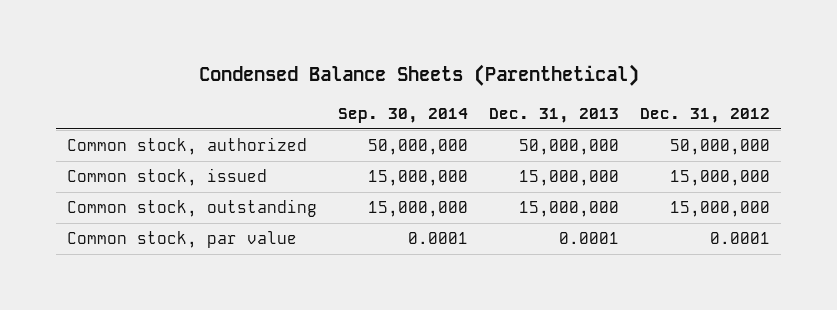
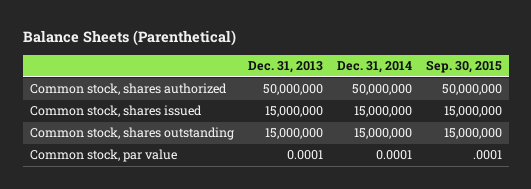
- Condensed Balance Sheets (Parenthetical)
+ Balance Sheets (Parenthetical)
- | Sep. 30, 2014 | Dec. 31, 2013 | Dec. 31, 2012
+ | Dec. 31, 2013 | Dec. 31, 2014 | Sep. 30, 2015
- Common stock, authorized | 50,000,000 | 50,000,000 | 50,000,000
- Common stock, issued | 15,000,000 | 15,000,000 | 15,000,000
- Common stock, outstanding | 15,000,000 | 15,000,000 | 15,000,000
+ Common stock, shares authorized | 50,000,000 | 50,000,000 | 50,000,000
+ Common stock, shares issued | 15,000,000 | 15,000,000 | 15,000,000
+ Common stock, shares outstanding | 15,000,000 | 15,000,000 | 15,000,000

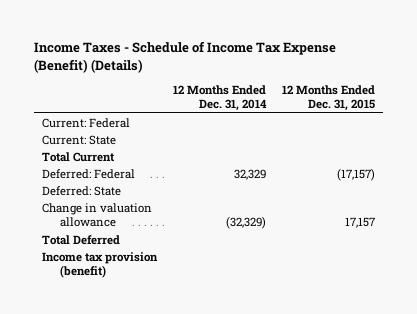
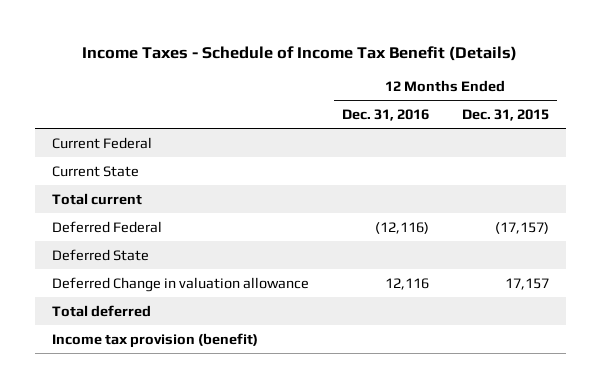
- Income Taxes - Schedule of Income Tax Expense (Benefit) (Details)
+ Income Taxes - Schedule of Income Tax Benefit (Details)
- | 12 Months Ended Dec. 31, 2014 | 12 Months Ended Dec. 31, 2015
+ | 12 Months Ended Dec. 31, 2016 | 12 Months Ended Dec. 31, 2015
- Current: Federal
- Current: State
- Total Current
- Deferred: Federal | 32,329 | (17,157)
- Deferred: State
- Change in valuation allowance | (32,329) | 17,157
- Total Deferred
+ Current Federal
+ Current State
+ Total current
+ Deferred Federal | (12,116) | (17,157)
+ Deferred State
+ Deferred Change in valuation allowance | 12,116 | 17,157
+ Total deferred

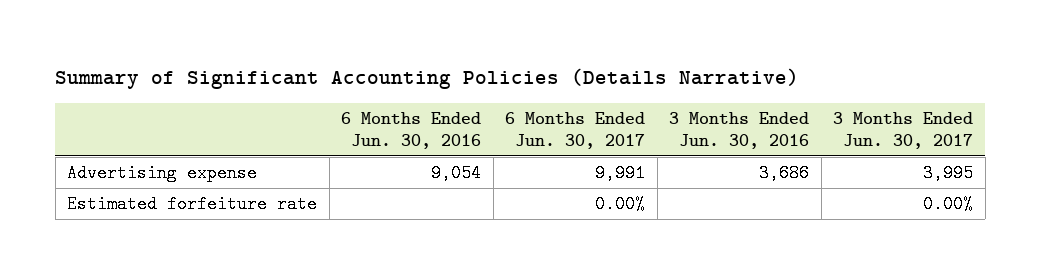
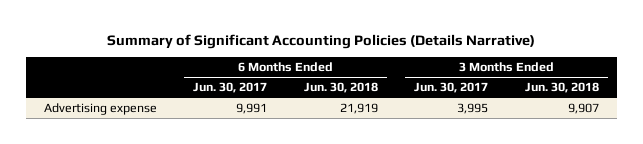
- | 6 Months Ended Jun. 30, 2016 | 6 Months Ended Jun. 30, 2017 | 3 Months Ended Jun. 30, 2016 | 3 Months Ended Jun. 30, 2017
+ | 6 Months Ended Jun. 30, 2017 | 6 Months Ended Jun. 30, 2018 | 3 Months Ended Jun. 30, 2017 | 3 Months Ended Jun. 30, 2018
- Estimated forfeiture rate | | 0.00% | | 0.00%

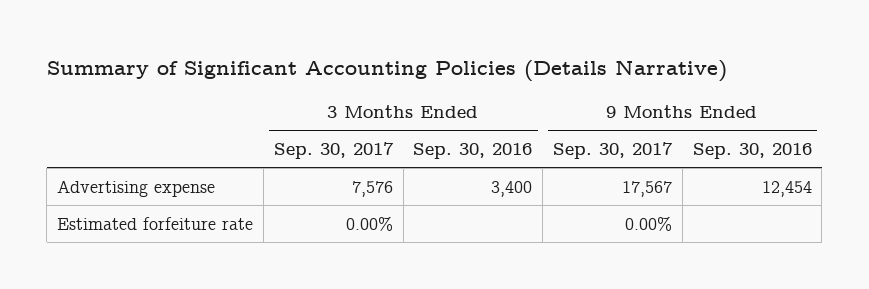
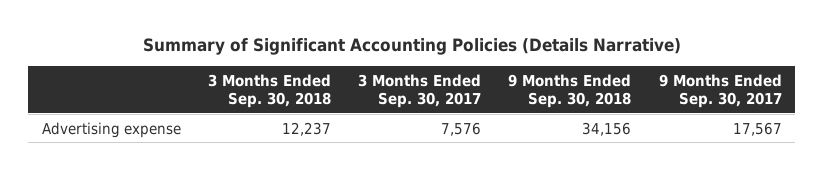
- | 3 Months Ended Sep. 30, 2017 | 3 Months Ended Sep. 30, 2016 | 9 Months Ended Sep. 30, 2017 | 9 Months Ended Sep. 30, 2016
+ | 3 Months Ended Sep. 30, 2018 | 3 Months Ended Sep. 30, 2017 | 9 Months Ended Sep. 30, 2018 | 9 Months Ended Sep. 30, 2017
- Estimated forfeiture rate | 0.00% | | 0.00% |

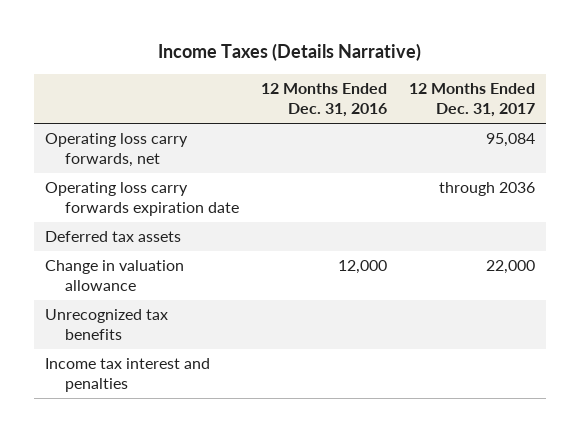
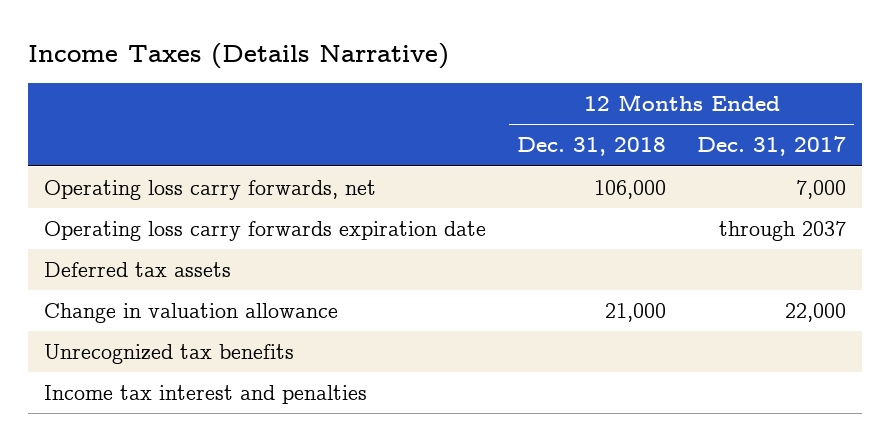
- | 12 Months Ended Dec. 31, 2016 | 12 Months Ended Dec. 31, 2017
+ | 12 Months Ended Dec. 31, 2018 | 12 Months Ended Dec. 31, 2017
- Operating loss carry forwards, net | | 95,084
- Operating loss carry forwards expiration date | | through 2036
+ Operating loss carry forwards, net | 106,000 | 7,000
+ Operating loss carry forwards expiration date | | through 2037

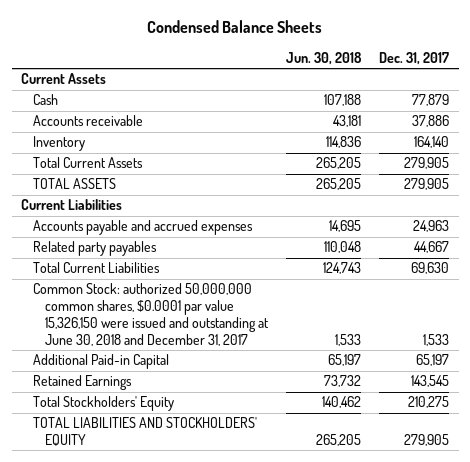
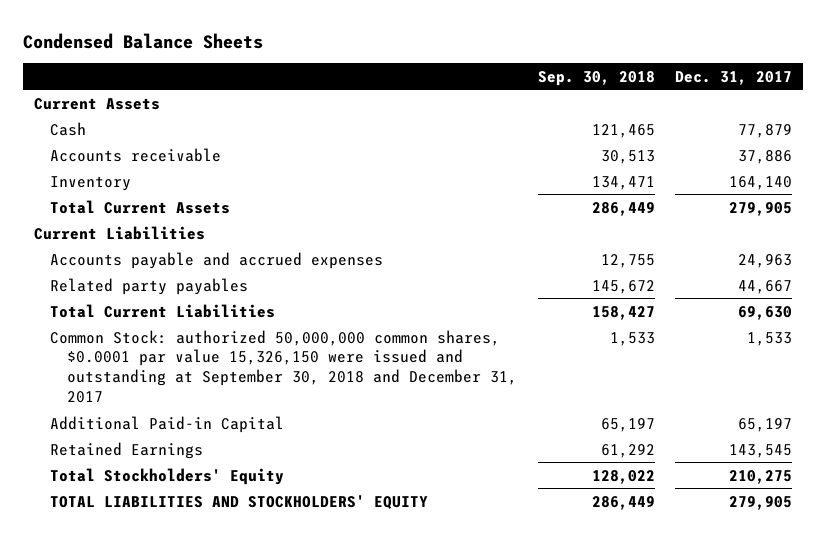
- | Jun. 30, 2018 | Dec. 31, 2017
+ | Sep. 30, 2018 | Dec. 31, 2017
- TOTAL ASSETS | 265,205 | 279,905
- Common Stock: authorized 50,000,000 common shares, $0.0001 par value 15,326,150 were issued and outstanding at June 30, 2018 and December 31, 2017 | 1,533 | 1,533
+ Common Stock: authorized 50,000,000 common shares, $0.0001 par value 15,326,150 were issued and outstanding at September 30, 2018 and December 31, 2017 | 1,533 | 1,533

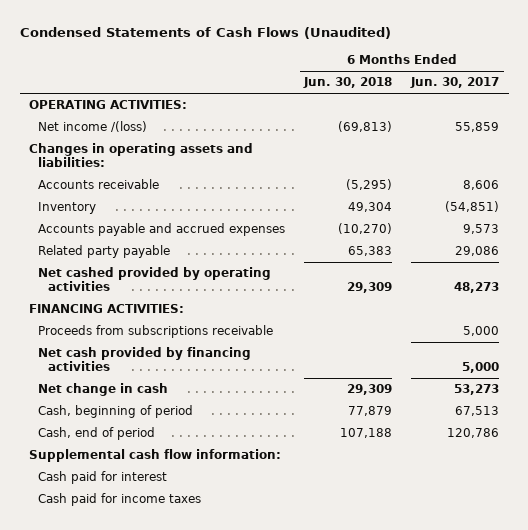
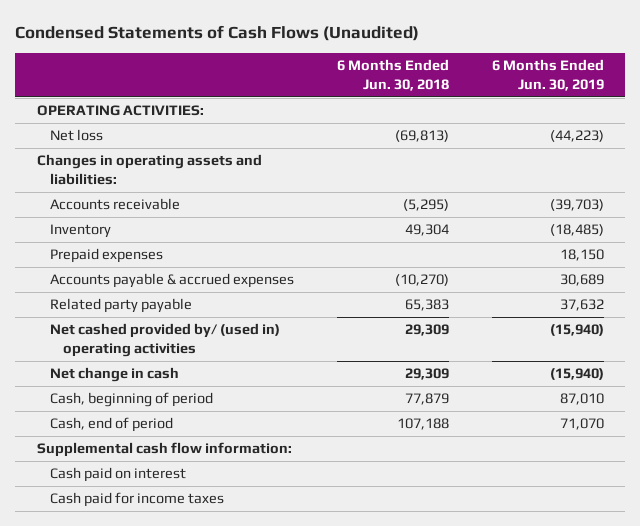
- | 6 Months Ended Jun. 30, 2018 | 6 Months Ended Jun. 30, 2017
+ | 6 Months Ended Jun. 30, 2018 | 6 Months Ended Jun. 30, 2019
- Net income /(loss) | (69,813) | 55,859
+ Net loss | (69,813) | (44,223)
- Accounts payable and accrued expenses | (10,270) | 9,573
+ Prepaid expenses | | 18,150
+ Accounts payable & accrued expenses | (10,270) | 30,689
- Net cashed provided by operating activities | 29,309 | 48,273
- FINANCING ACTIVITIES:
- Proceeds from subscriptions receivable | | 5,000
- Net cash provided by financing activities | | 5,000
+ Net cashed provided by/ (used in) operating activities | 29,309 | (15,940)
- Cash paid for interest
+ Cash paid on interest

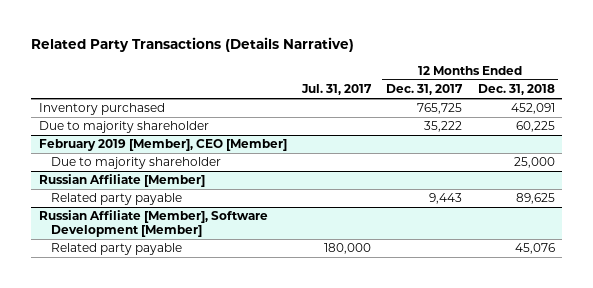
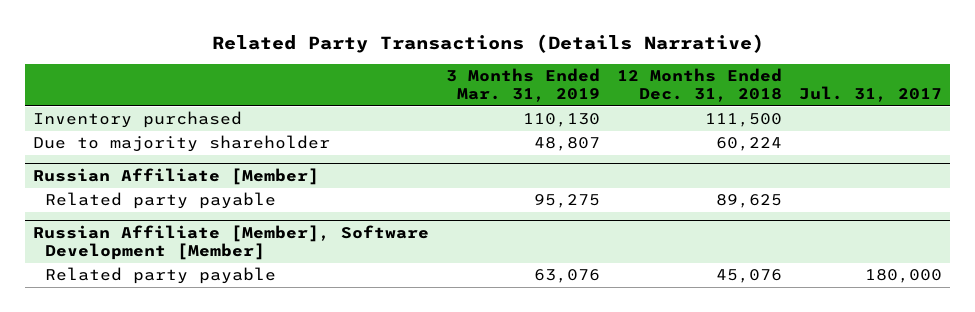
- | Jul. 31, 2017 | 12 Months Ended Dec. 31, 2017 | 12 Months Ended Dec. 31, 2018
+ | 3 Months Ended Mar. 31, 2019 | 12 Months Ended Dec. 31, 2018 | Jul. 31, 2017
- Inventory purchased | | 765,725 | 452,091
- Due to majority shareholder | | 35,222 | 60,225
- February 2019 [Member], CEO [Member]
- Due to majority shareholder | | | 25,000
+ Inventory purchased | 110,130 | 111,500 |
+ Due to majority shareholder | 48,807 | 60,224 |

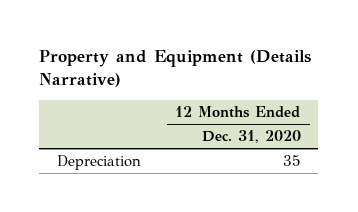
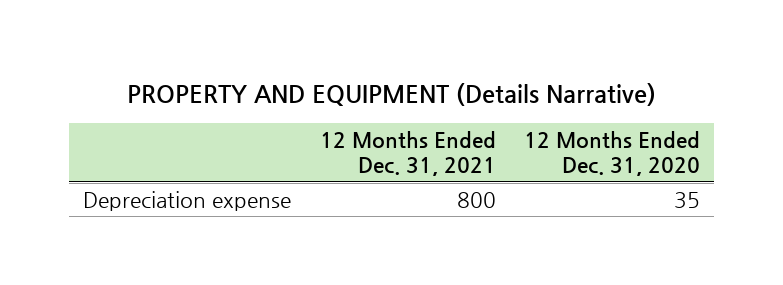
- Property and Equipment (Details Narrative)
+ PROPERTY AND EQUIPMENT (Details Narrative)
- | 12 Months Ended Dec. 31, 2020
+ | 12 Months Ended Dec. 31, 2021 | 12 Months Ended Dec. 31, 2020
- Depreciation | 35
+ Depreciation expense | 800 | 35

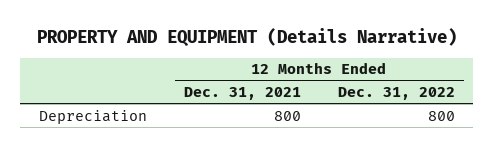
- | 12 Months Ended Dec. 31, 2021 | 12 Months Ended Dec. 31, 2020
+ | 12 Months Ended Dec. 31, 2021 | 12 Months Ended Dec. 31, 2022
- Depreciation expense | 800 | 35
+ Depreciation | 800 | 800

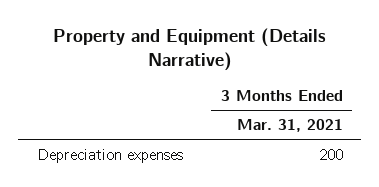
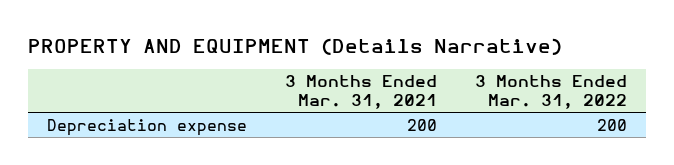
- Property and Equipment (Details Narrative)
+ PROPERTY AND EQUIPMENT (Details Narrative)
- | 3 Months Ended Mar. 31, 2021
+ | 3 Months Ended Mar. 31, 2021 | 3 Months Ended Mar. 31, 2022
- Depreciation expenses | 200
+ Depreciation expense | 200 | 200

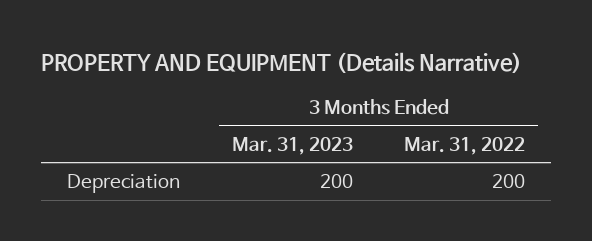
- | 3 Months Ended Mar. 31, 2021 | 3 Months Ended Mar. 31, 2022
+ | 3 Months Ended Mar. 31, 2023 | 3 Months Ended Mar. 31, 2022
- Depreciation expense | 200 | 200
+ Depreciation | 200 | 200

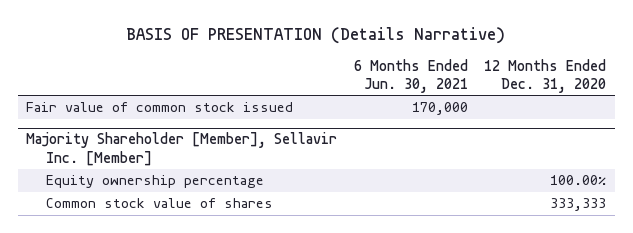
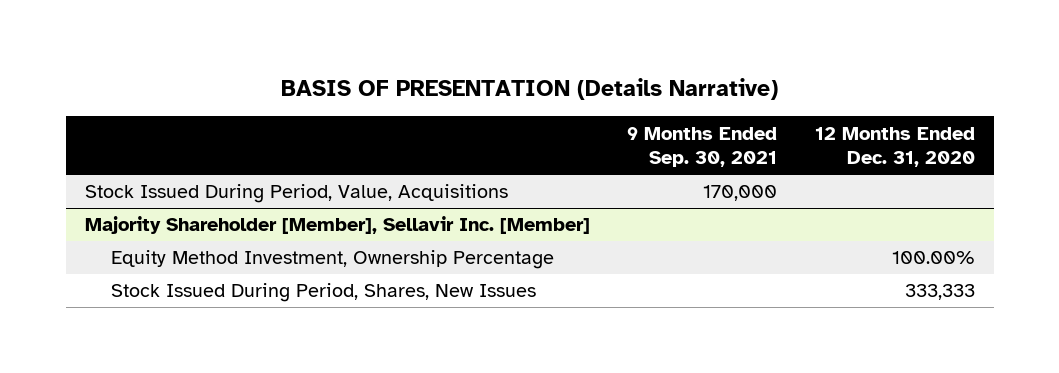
- | 6 Months Ended Jun. 30, 2021 | 12 Months Ended Dec. 31, 2020
+ | 9 Months Ended Sep. 30, 2021 | 12 Months Ended Dec. 31, 2020
- Fair value of common stock issued | 170,000 |
+ Stock Issued During Period, Value, Acquisitions | 170,000 |
@ Majority Shareholder [Member], Sellavir Inc. [Member]
- Equity ownership percentage | | 100.00%
- Common stock value of shares | | 333,333
+ Equity Method Investment, Ownership Percentage | | 100.00%
+ Stock Issued During Period, Shares, New Issues | | 333,333

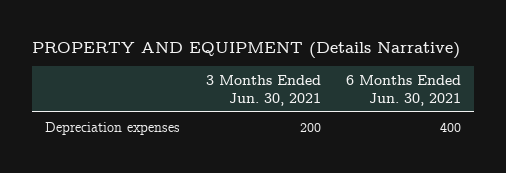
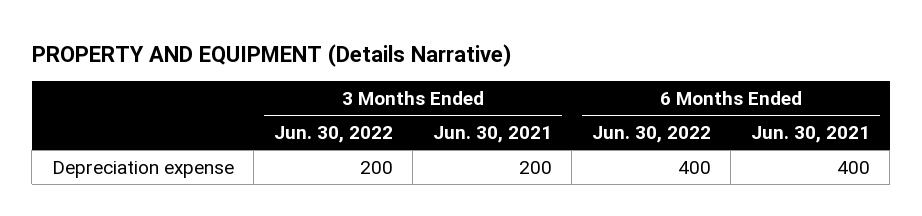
- | 3 Months Ended Jun. 30, 2021 | 6 Months Ended Jun. 30, 2021
+ | 3 Months Ended Jun. 30, 2022 | 3 Months Ended Jun. 30, 2021 | 6 Months Ended Jun. 30, 2022 | 6 Months Ended Jun. 30, 2021
- Depreciation expenses | 200 | 400
+ Depreciation expense | 200 | 200 | 400 | 400

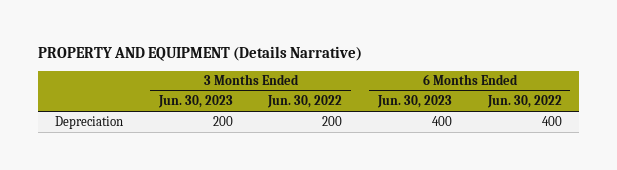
- | 3 Months Ended Jun. 30, 2022 | 3 Months Ended Jun. 30, 2021 | 6 Months Ended Jun. 30, 2022 | 6 Months Ended Jun. 30, 2021
+ | 3 Months Ended Jun. 30, 2023 | 3 Months Ended Jun. 30, 2022 | 6 Months Ended Jun. 30, 2023 | 6 Months Ended Jun. 30, 2022
- Depreciation expense | 200 | 200 | 400 | 400
+ Depreciation | 200 | 200 | 400 | 400

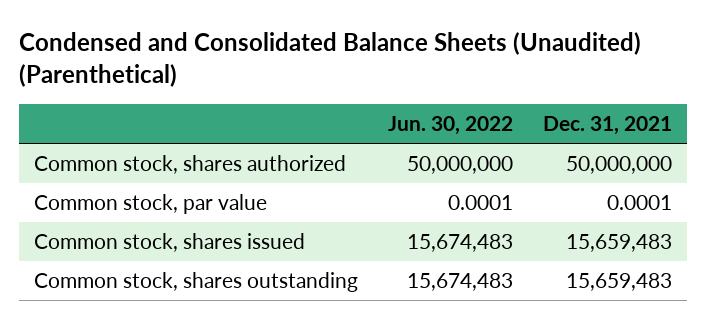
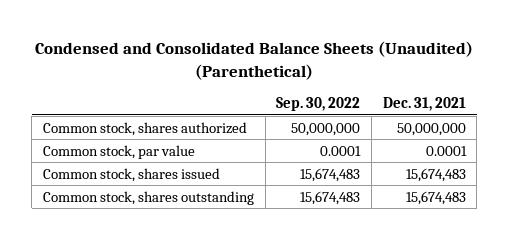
- | Jun. 30, 2022 | Dec. 31, 2021
+ | Sep. 30, 2022 | Dec. 31, 2021
- Common stock, shares issued | 15,674,483 | 15,659,483
- Common stock, shares outstanding | 15,674,483 | 15,659,483
+ Common stock, shares issued | 15,674,483 | 15,674,483
+ Common stock, shares outstanding | 15,674,483 | 15,674,483

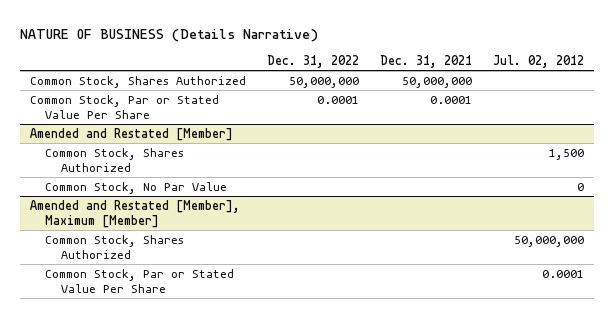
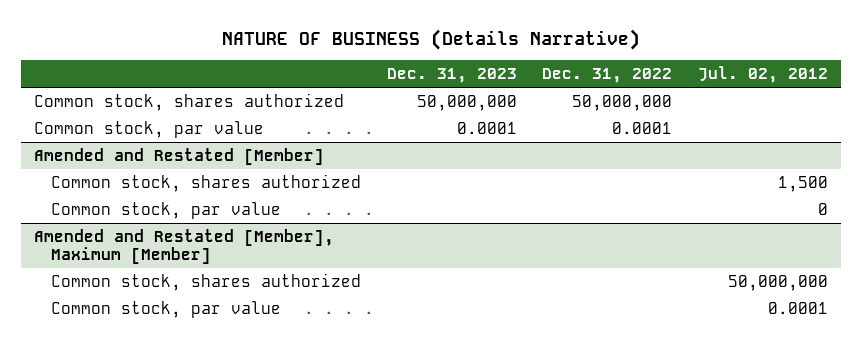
- | Dec. 31, 2022 | Dec. 31, 2021 | Jul. 02, 2012
+ | Dec. 31, 2023 | Dec. 31, 2022 | Jul. 02, 2012
- Common Stock, Shares Authorized | 50,000,000 | 50,000,000 |
- Common Stock, Par or Stated Value Per Share | 0.0001 | 0.0001 |
+ Common stock, shares authorized | 50,000,000 | 50,000,000 |
+ Common stock, par value | 0.0001 | 0.0001 |
@ Amended and Restated [Member]
- Common Stock, Shares Authorized | | | 1,500
- Common Stock, No Par Value | | | 0
+ Common stock, shares authorized | | | 1,500
+ Common stock, par value | | | 0
@ Amended and Restated [Member], Maximum [Member]
- Common Stock, Shares Authorized | | | 50,000,000
- Common Stock, Par or Stated Value Per Share | | | 0.0001
+ Common stock, shares authorized | | | 50,000,000
+ Common stock, par value | | | 0.0001

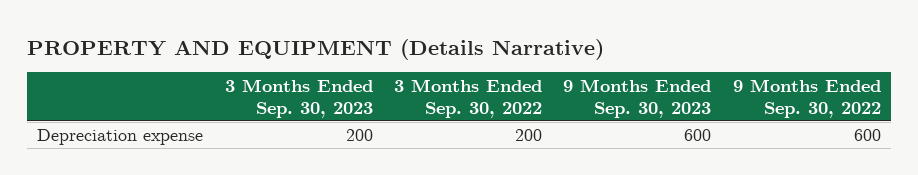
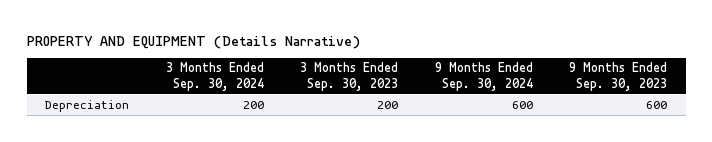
- | 3 Months Ended Sep. 30, 2023 | 3 Months Ended Sep. 30, 2022 | 9 Months Ended Sep. 30, 2023 | 9 Months Ended Sep. 30, 2022
+ | 3 Months Ended Sep. 30, 2024 | 3 Months Ended Sep. 30, 2023 | 9 Months Ended Sep. 30, 2024 | 9 Months Ended Sep. 30, 2023
- Depreciation expense | 200 | 200 | 600 | 600
+ Depreciation | 200 | 200 | 600 | 600

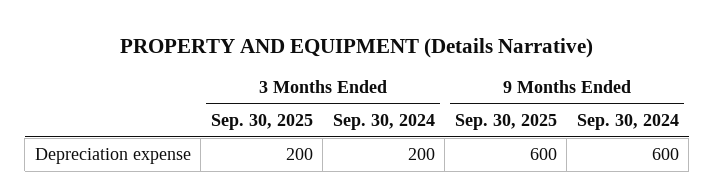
- | 3 Months Ended Sep. 30, 2024 | 3 Months Ended Sep. 30, 2023 | 9 Months Ended Sep. 30, 2024 | 9 Months Ended Sep. 30, 2023
+ | 3 Months Ended Sep. 30, 2025 | 3 Months Ended Sep. 30, 2024 | 9 Months Ended Sep. 30, 2025 | 9 Months Ended Sep. 30, 2024
- Depreciation | 200 | 200 | 600 | 600
+ Depreciation expense | 200 | 200 | 600 | 600

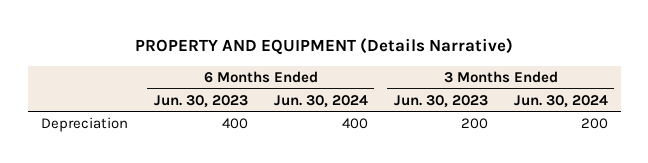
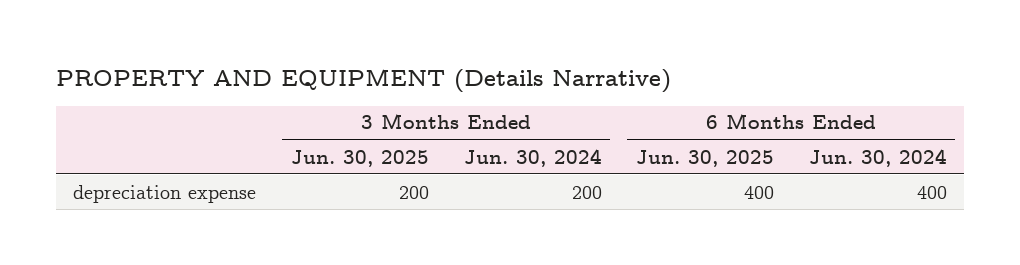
- | 6 Months Ended Jun. 30, 2023 | 6 Months Ended Jun. 30, 2024 | 3 Months Ended Jun. 30, 2023 | 3 Months Ended Jun. 30, 2024
+ | 3 Months Ended Jun. 30, 2025 | 3 Months Ended Jun. 30, 2024 | 6 Months Ended Jun. 30, 2025 | 6 Months Ended Jun. 30, 2024
- Depreciation | 400 | 400 | 200 | 200
+ depreciation expense | 200 | 200 | 400 | 400

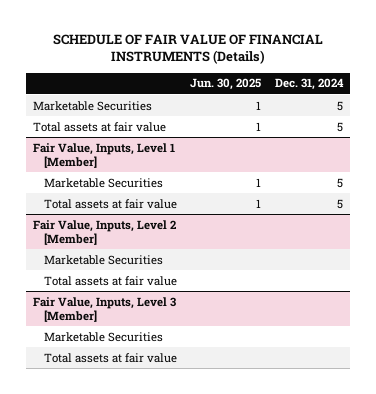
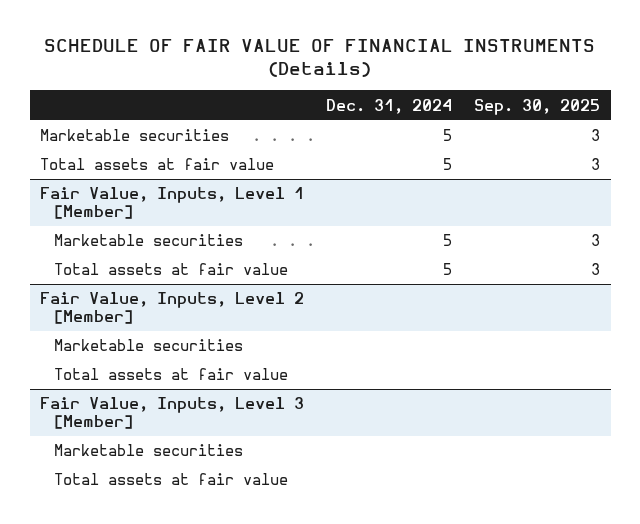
- | Jun. 30, 2025 | Dec. 31, 2024
+ | Dec. 31, 2024 | Sep. 30, 2025
- Marketable Securities | 1 | 5
+ Marketable securities | 5 | 3
@ Fair Value, Inputs, Level 1 [Member]
- Marketable Securities | 1 | 5
+ Marketable securities | 5 | 3
@ Fair Value, Inputs, Level 2 [Member]
- Marketable Securities
+ Marketable securities
@ Fair Value, Inputs, Level 3 [Member]
- Marketable Securities
+ Marketable securities

